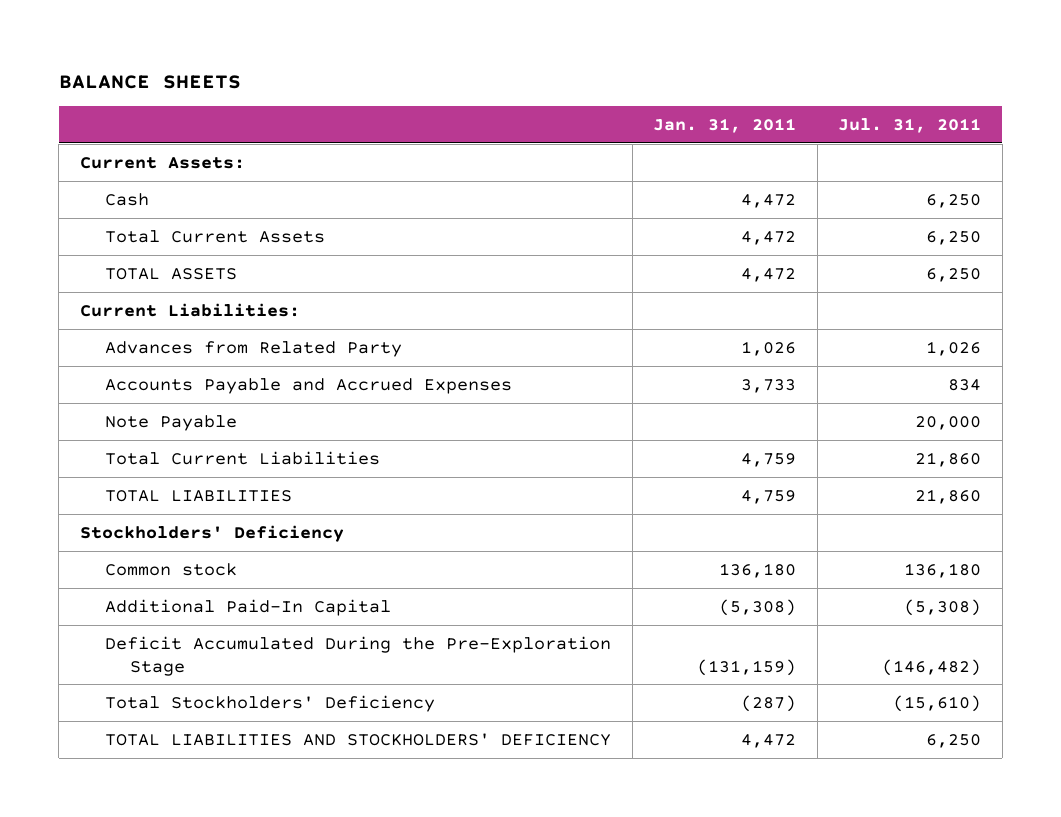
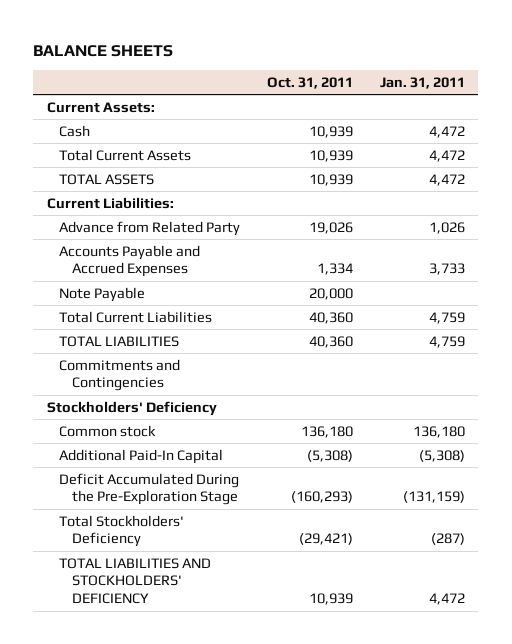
- | Jan. 31, 2011 | Jul. 31, 2011
+ | Oct. 31, 2011 | Jan. 31, 2011
- Advances from Related Party | 1,026 | 1,026
+ Advance from Related Party | 19,026 | 1,026
+ Commitments and Contingencies

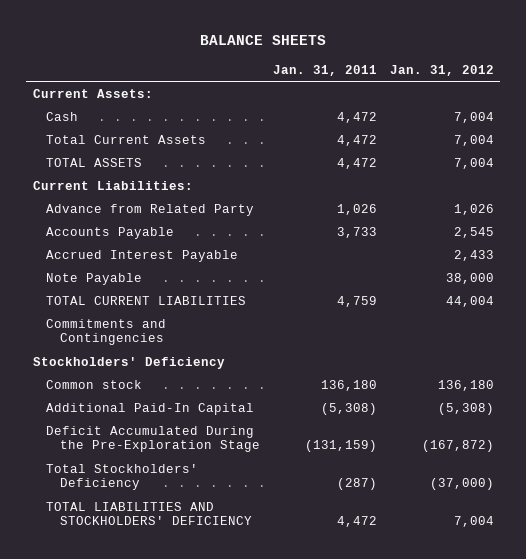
- | Oct. 31, 2011 | Jan. 31, 2011
+ | Jan. 31, 2011 | Jan. 31, 2012
- Accounts Payable and Accrued Expenses | 1,334 | 3,733
+ Accounts Payable | 3,733 | 2,545
+ Accrued Interest Payable | | 2,433
- Total Current Liabilities | 40,360 | 4,759
- TOTAL LIABILITIES | 40,360 | 4,759
+ TOTAL CURRENT LIABILITIES | 4,759 | 44,004

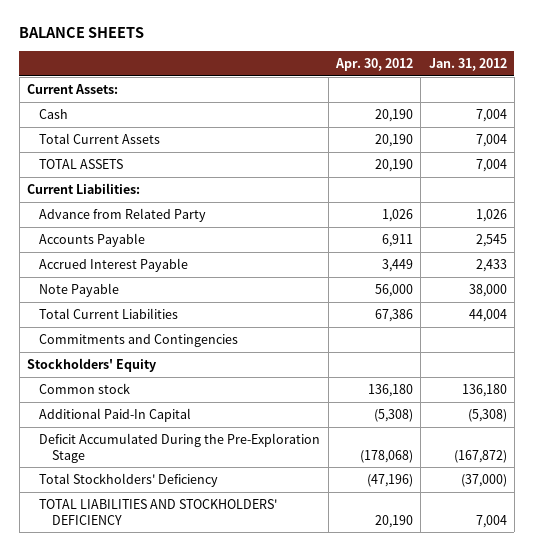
- | Jan. 31, 2011 | Jan. 31, 2012
+ | Apr. 30, 2012 | Jan. 31, 2012
- TOTAL CURRENT LIABILITIES | 4,759 | 44,004
+ Total Current Liabilities | 67,386 | 44,004
- Stockholders' Deficiency
+ Stockholders' Equity

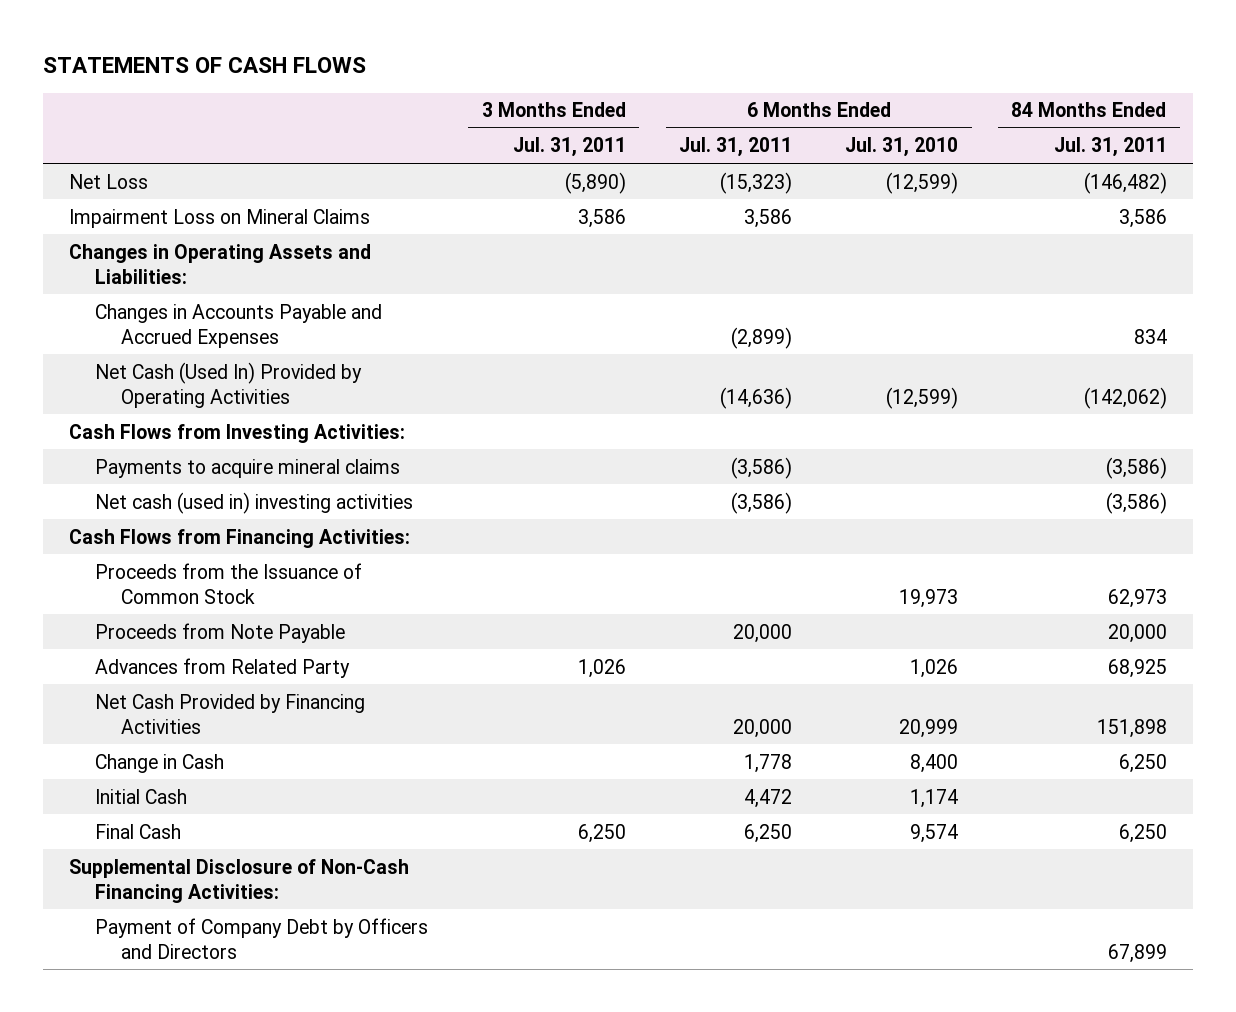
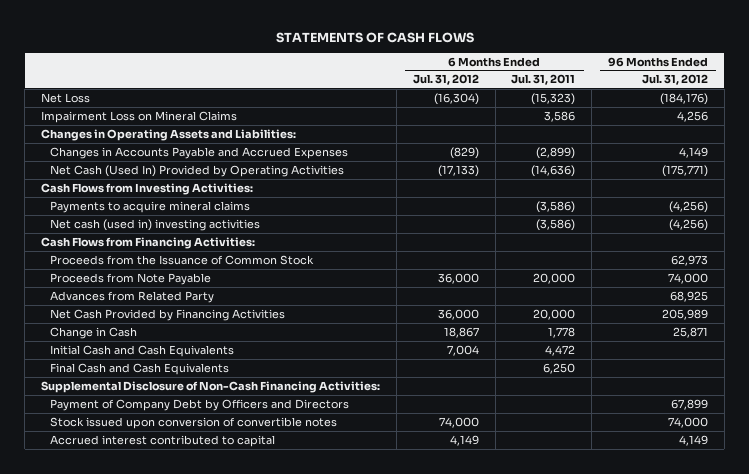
- | 3 Months Ended Jul. 31, 2011 | 6 Months Ended Jul. 31, 2011 | 6 Months Ended Jul. 31, 2010 | 84 Months Ended Jul. 31, 2011
+ | 6 Months Ended Jul. 31, 2012 | 6 Months Ended Jul. 31, 2011 | 96 Months Ended Jul. 31, 2012
- Initial Cash | | 4,472 | 1,174 |
- Final Cash | 6,250 | 6,250 | 9,574 | 6,250
+ Initial Cash and Cash Equivalents | 7,004 | 4,472 |
+ Final Cash and Cash Equivalents | | 6,250 |
+ Stock issued upon conversion of convertible notes | 74,000 | | 74,000
+ Accrued interest contributed to capital | 4,149 | | 4,149

